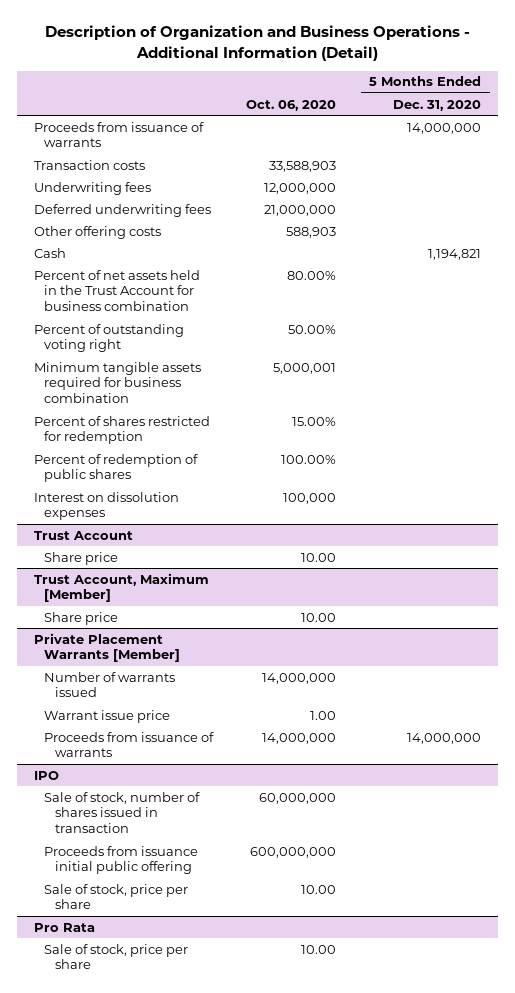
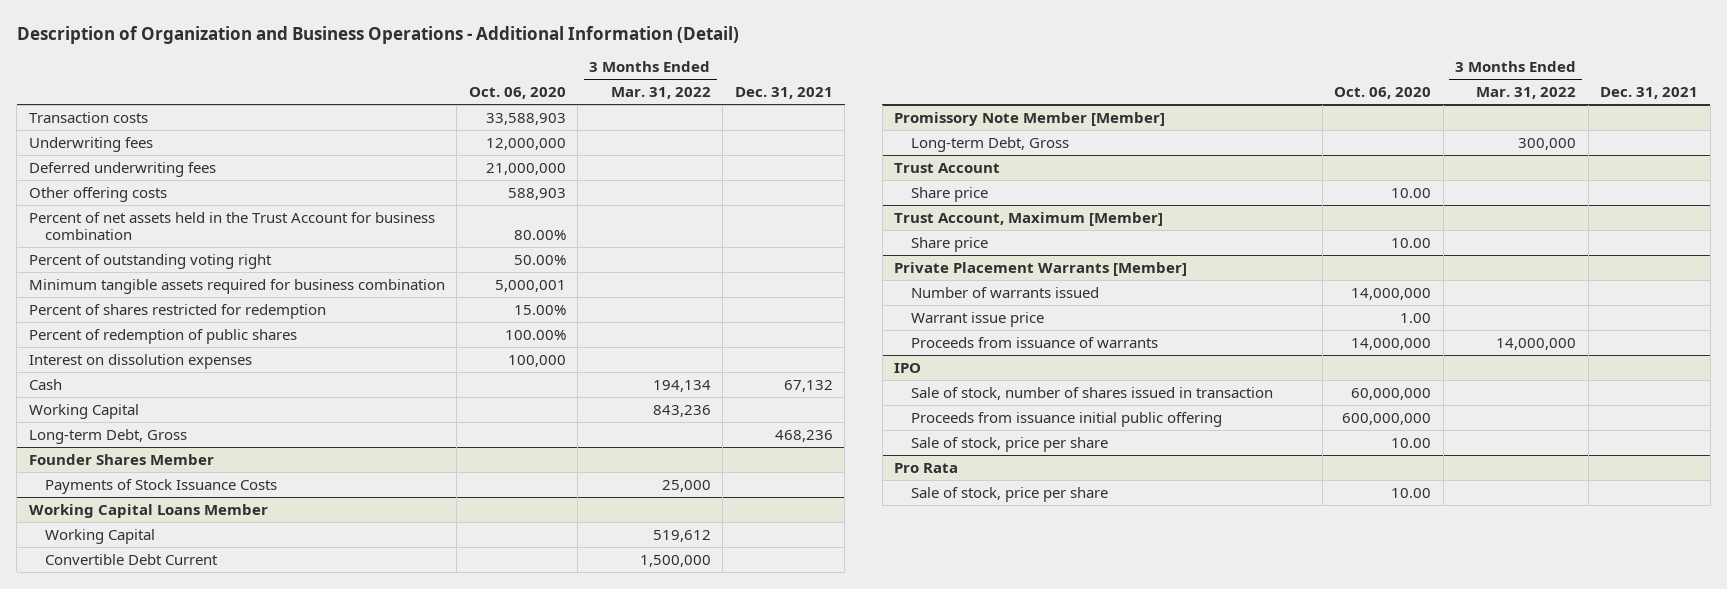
- | Oct. 06, 2020 | 5 Months Ended Dec. 31, 2020
+ | Oct. 06, 2020 | 3 Months Ended Mar. 31, 2022 | Dec. 31, 2021
- Proceeds from issuance of warrants | | 14,000,000
moved down: Cash | | 194,134 | 67,132
+ Working Capital | | 843,236 |
+ Long-term Debt, Gross | | | 468,236
+ Founder Shares Member
+ Payments of Stock Issuance Costs | | 25,000 |
+ Working Capital Loans Member
+ Working Capital | | 519,612 |
+ Convertible Debt Current | | 1,500,000 |
+ Promissory Note Member [Member]
+ Long-term Debt, Gross | | 300,000 |

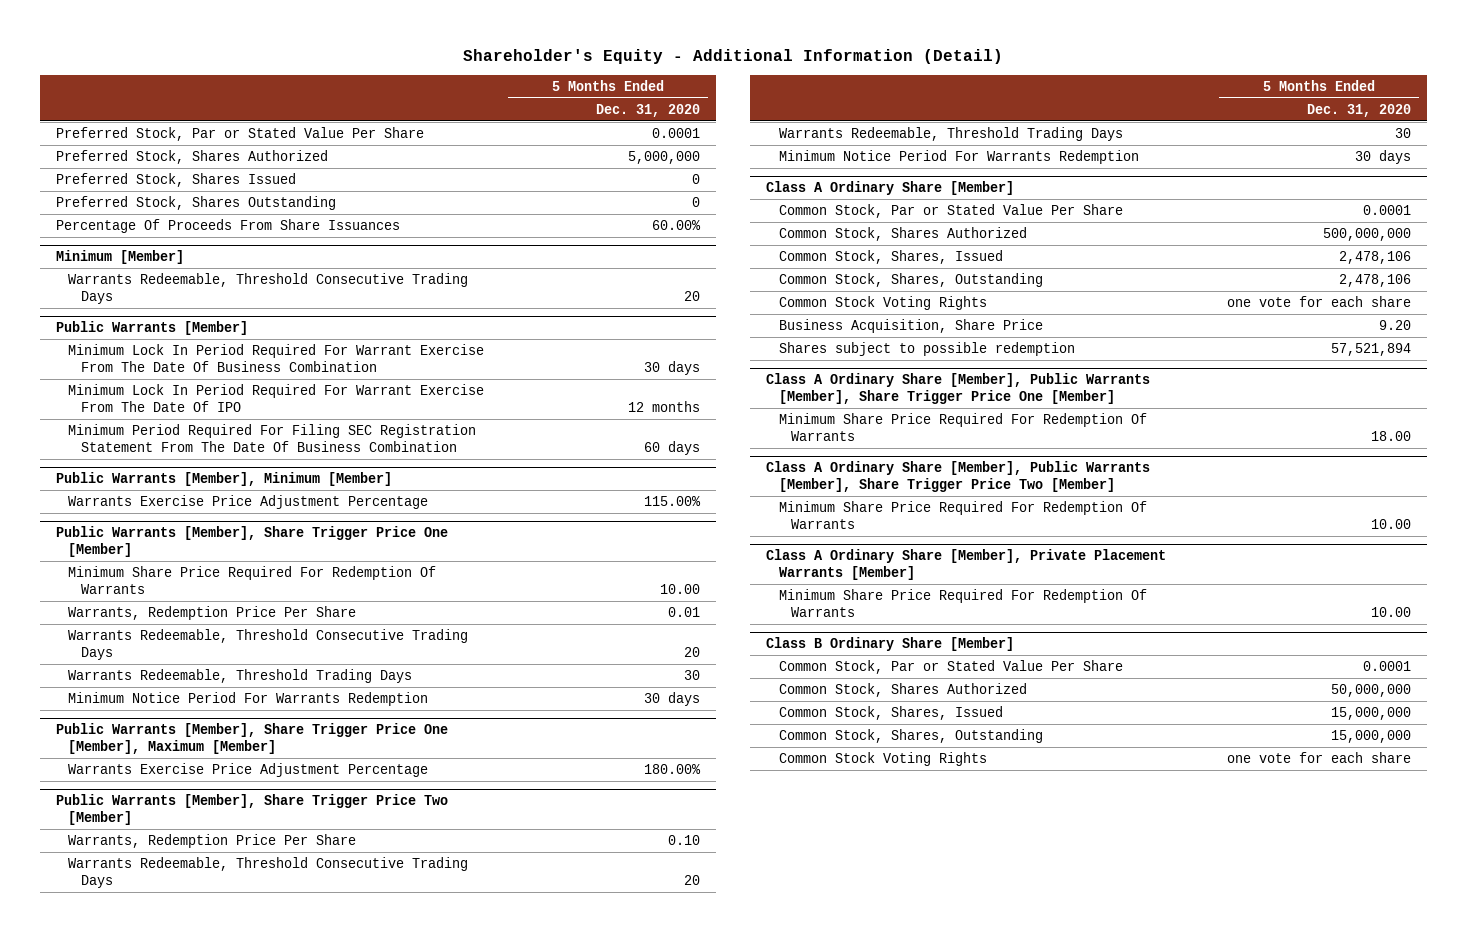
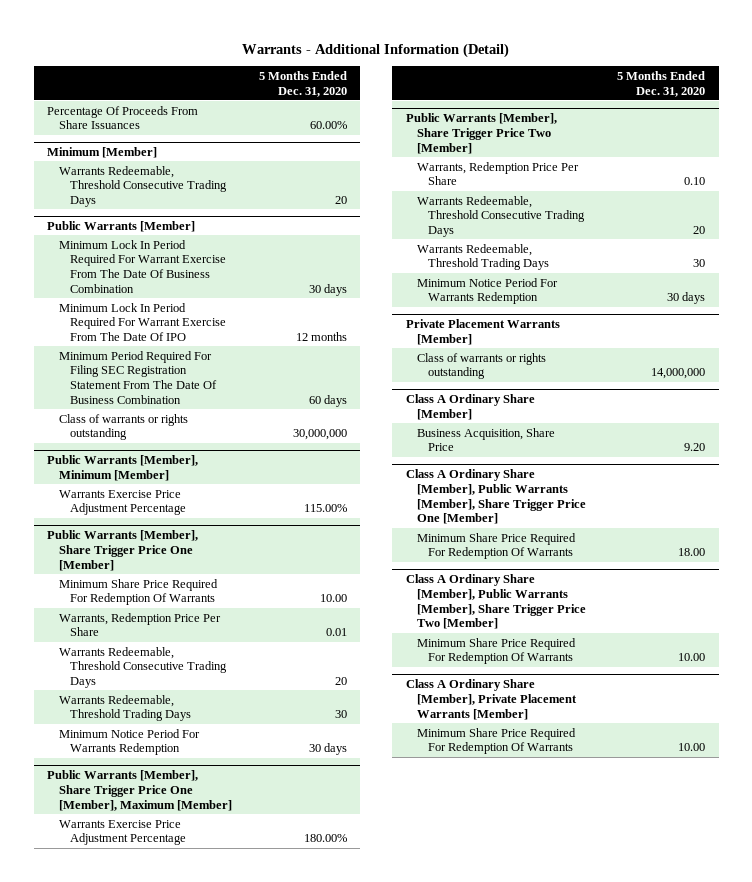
- Shareholder's Equity - Additional Information (Detail)
+ Warrants - Additional Information (Detail)
- Preferred Stock, Par or Stated Value Per Share | 0.0001
- Preferred Stock, Shares Authorized | 5,000,000
- Preferred Stock, Shares Issued | 0
- Preferred Stock, Shares Outstanding | 0
@ Public Warrants [Member]
+ Class of warrants or rights outstanding | 30,000,000
+ Private Placement Warrants [Member]
+ Class of warrants or rights outstanding | 14,000,000
@ Class A Ordinary Share [Member]
- Common Stock, Par or Stated Value Per Share | 0.0001
- Common Stock, Shares Authorized | 500,000,000
- Common Stock, Shares, Issued | 2,478,106
- Common Stock, Shares, Outstanding | 2,478,106
- Common Stock Voting Rights | one vote for each share
- Shares subject to possible redemption | 57,521,894
- Class B Ordinary Share [Member]
- Common Stock, Par or Stated Value Per Share | 0.0001
- Common Stock, Shares Authorized | 50,000,000
- Common Stock, Shares, Issued | 15,000,000
- Common Stock, Shares, Outstanding | 15,000,000
- Common Stock Voting Rights | one vote for each share

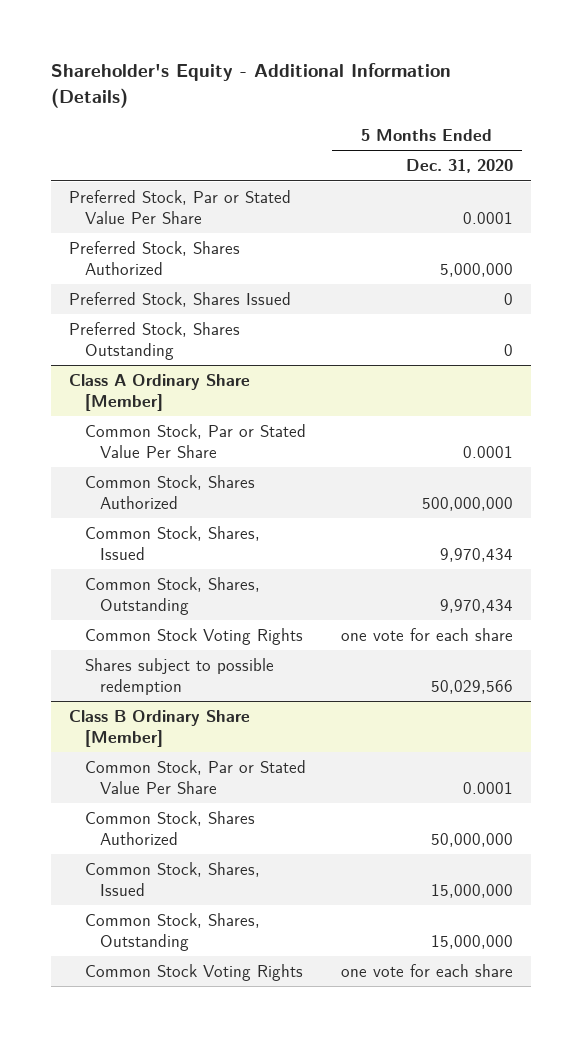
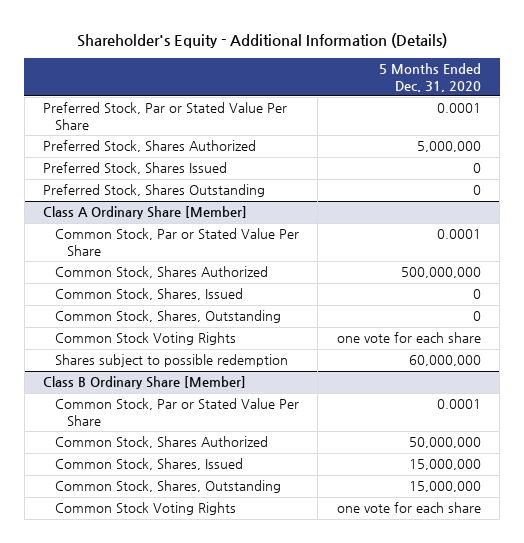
@ Class A Ordinary Share [Member]
- Common Stock, Shares, Issued | 9,970,434
- Common Stock, Shares, Outstanding | 9,970,434
+ Common Stock, Shares, Issued | 0
+ Common Stock, Shares, Outstanding | 0
- Shares subject to possible redemption | 50,029,566
+ Shares subject to possible redemption | 60,000,000

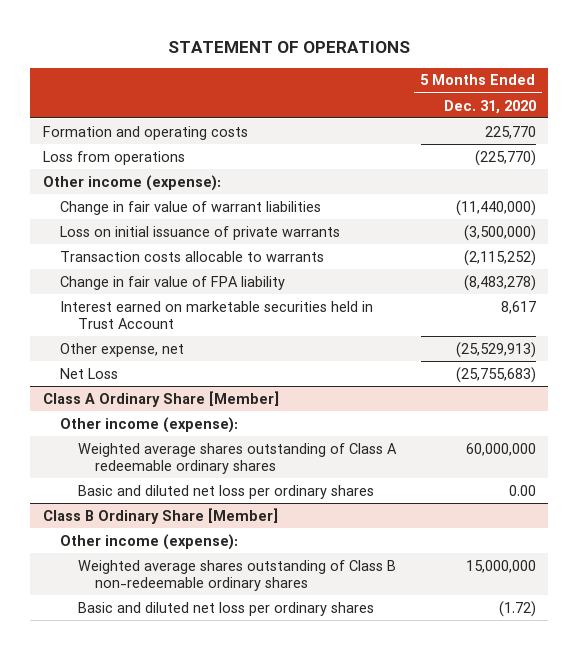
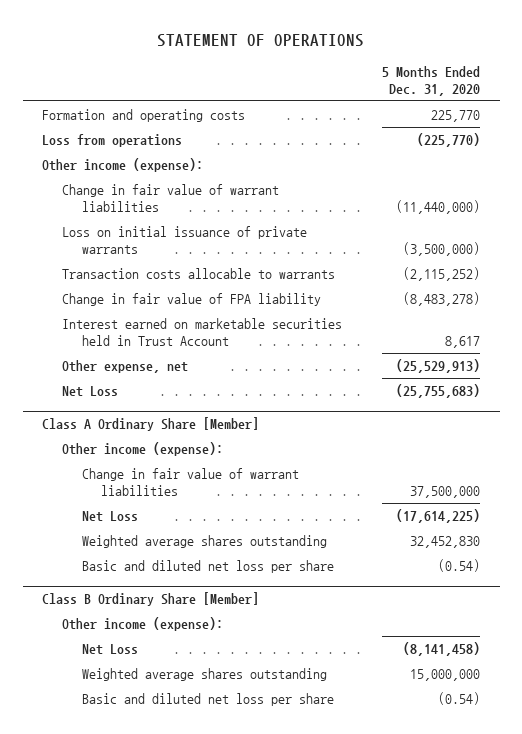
@ Class A Ordinary Share [Member]
- Weighted average shares outstanding of Class A redeemable ordinary shares | 60,000,000
- Basic and diluted net loss per ordinary shares | 0.00
+ Change in fair value of warrant liabilities | 37,500,000
+ Net Loss | (17,614,225)
+ Weighted average shares outstanding | 32,452,830
+ Basic and diluted net loss per share | (0.54)
@ Class B Ordinary Share [Member]
- Weighted average shares outstanding of Class B non-redeemable ordinary shares | 15,000,000
- Basic and diluted net loss per ordinary shares | (1.72)
+ Net Loss | (8,141,458)
+ Weighted average shares outstanding | 15,000,000
+ Basic and diluted net loss per share | (0.54)

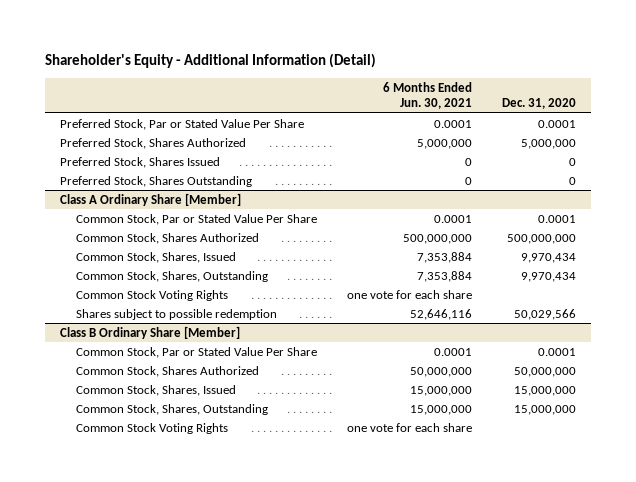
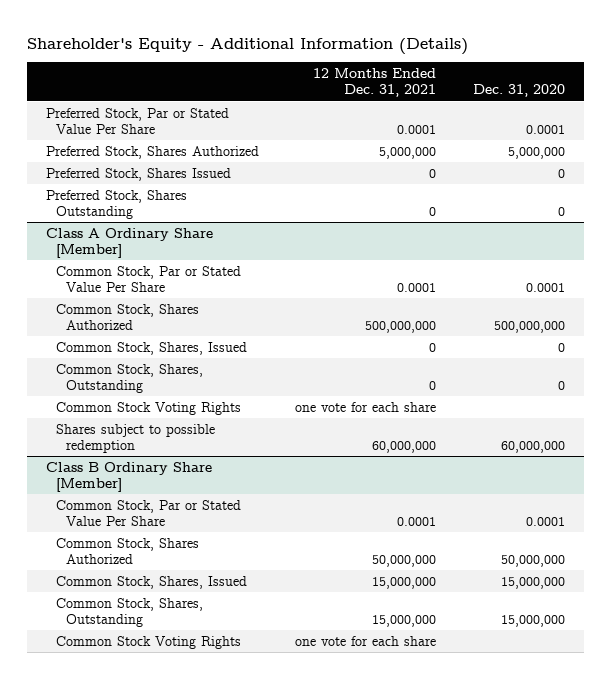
- Shareholder's Equity - Additional Information (Detail)
+ Shareholder's Equity - Additional Information (Details)
- | 6 Months Ended Jun. 30, 2021 | Dec. 31, 2020
+ | 12 Months Ended Dec. 31, 2021 | Dec. 31, 2020
@ Class A Ordinary Share [Member]
- Common Stock, Shares, Issued | 7,353,884 | 9,970,434
- Common Stock, Shares, Outstanding | 7,353,884 | 9,970,434
+ Common Stock, Shares, Issued | 0 | 0
+ Common Stock, Shares, Outstanding | 0 | 0
- Shares subject to possible redemption | 52,646,116 | 50,029,566
+ Shares subject to possible redemption | 60,000,000 | 60,000,000

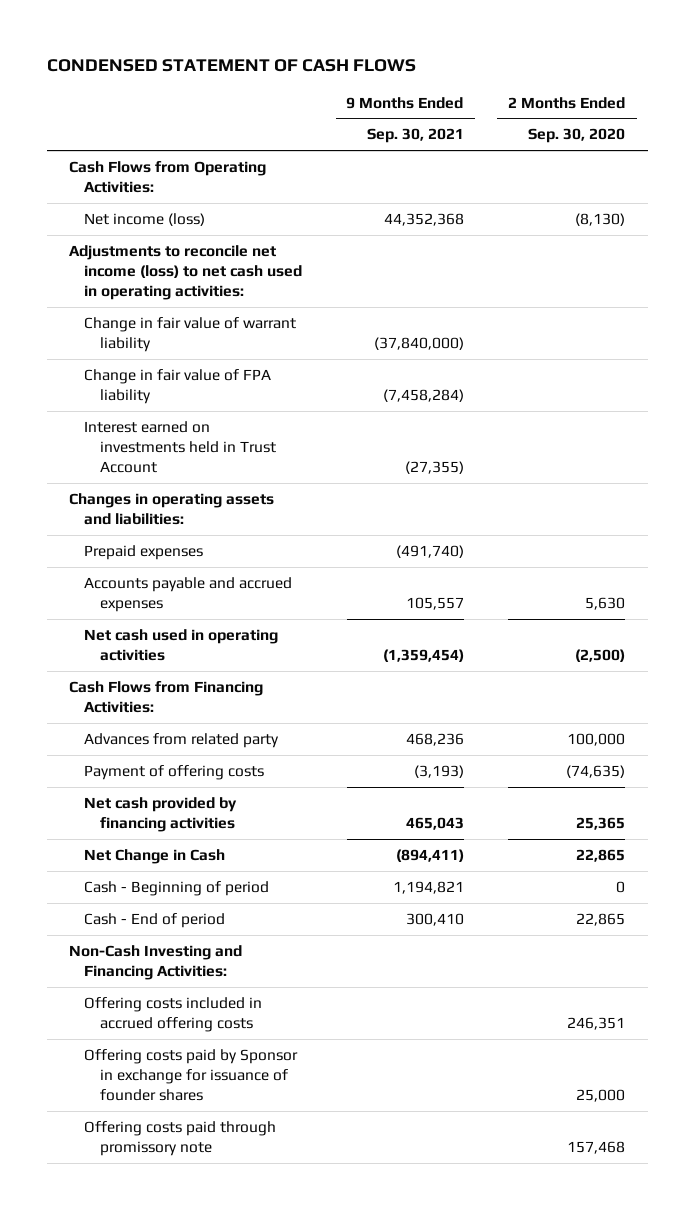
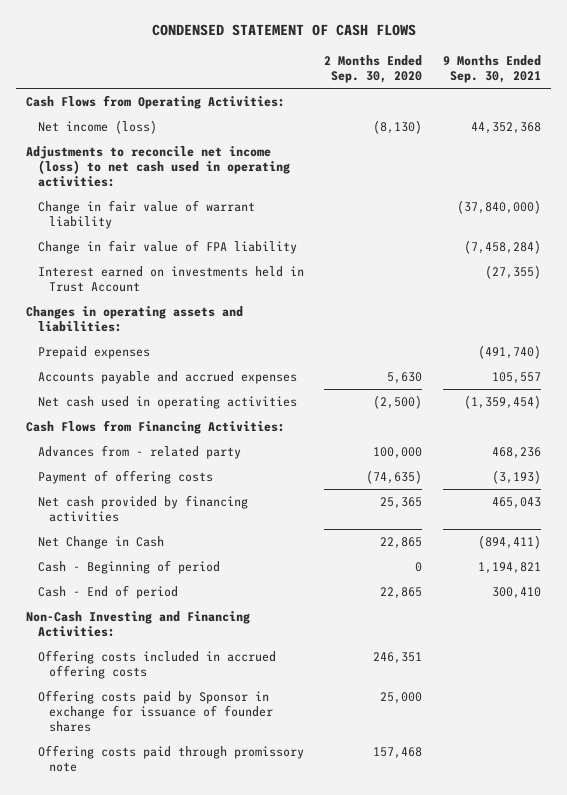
- | 9 Months Ended Sep. 30, 2021 | 2 Months Ended Sep. 30, 2020
+ | 2 Months Ended Sep. 30, 2020 | 9 Months Ended Sep. 30, 2021
- Advances from related party | 468,236 | 100,000
+ Advances from - related party | 100,000 | 468,236

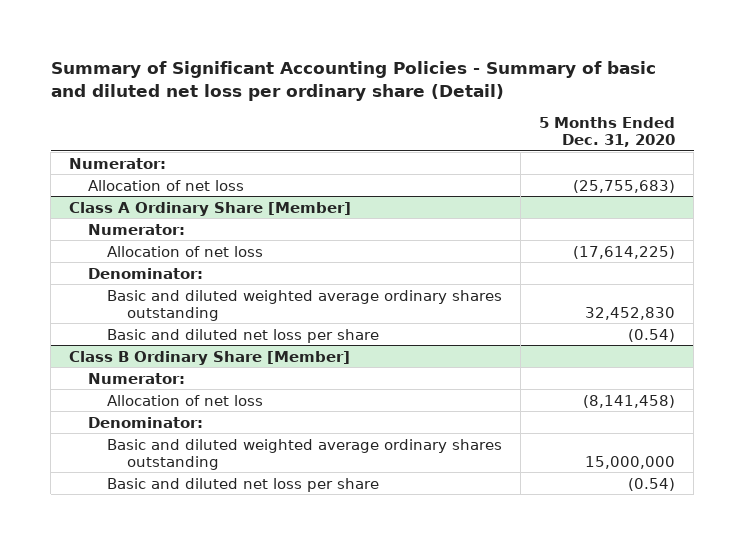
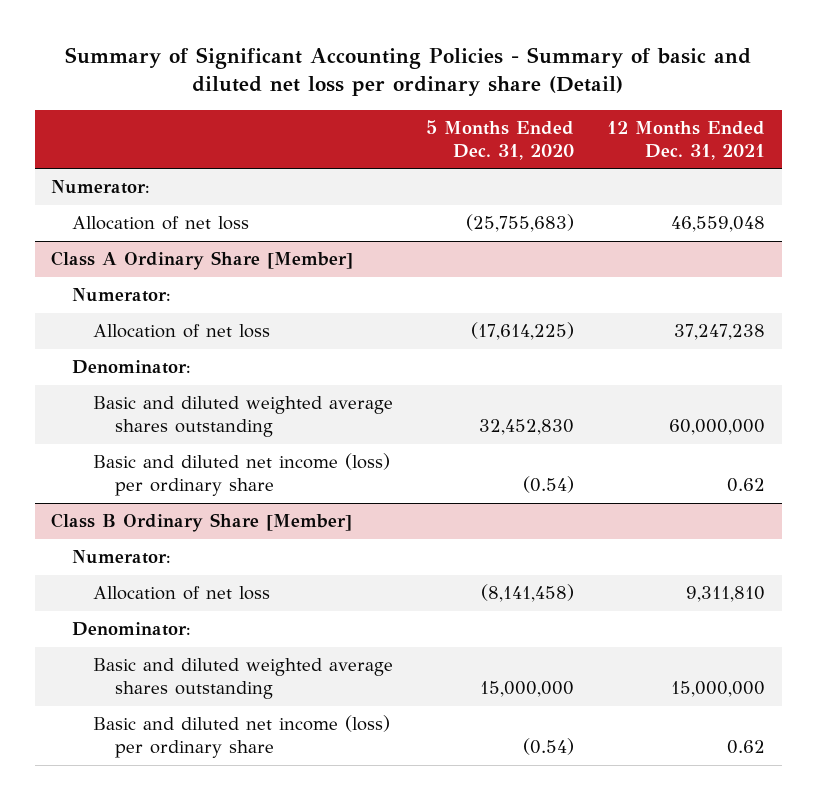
- | 5 Months Ended Dec. 31, 2020
+ | 5 Months Ended Dec. 31, 2020 | 12 Months Ended Dec. 31, 2021
@ Class A Ordinary Share [Member]
- Basic and diluted weighted average ordinary shares outstanding | 32,452,830
- Basic and diluted net loss per share | (0.54)
+ Basic and diluted weighted average shares outstanding | 32,452,830 | 60,000,000
+ Basic and diluted net income (loss) per ordinary share | (0.54) | 0.62
@ Class B Ordinary Share [Member]
- Basic and diluted weighted average ordinary shares outstanding | 15,000,000
- Basic and diluted net loss per share | (0.54)
+ Basic and diluted weighted average shares outstanding | 15,000,000 | 15,000,000
+ Basic and diluted net income (loss) per ordinary share | (0.54) | 0.62

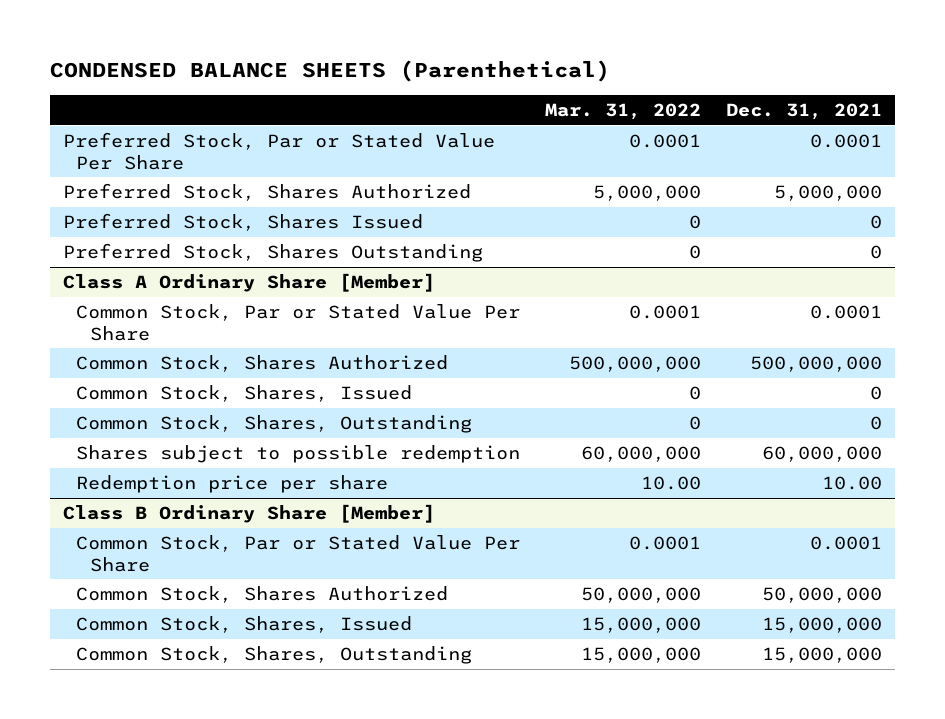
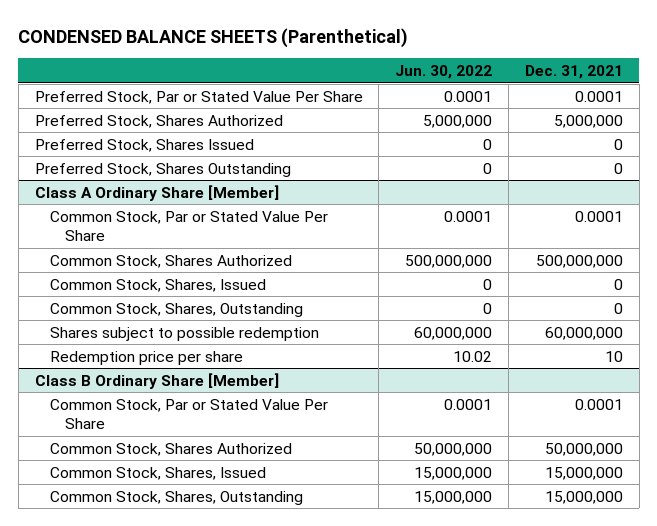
- | Mar. 31, 2022 | Dec. 31, 2021
+ | Jun. 30, 2022 | Dec. 31, 2021
@ Class A Ordinary Share [Member]
- Redemption price per share | 10.00 | 10.00
+ Redemption price per share | 10.02 | 10

